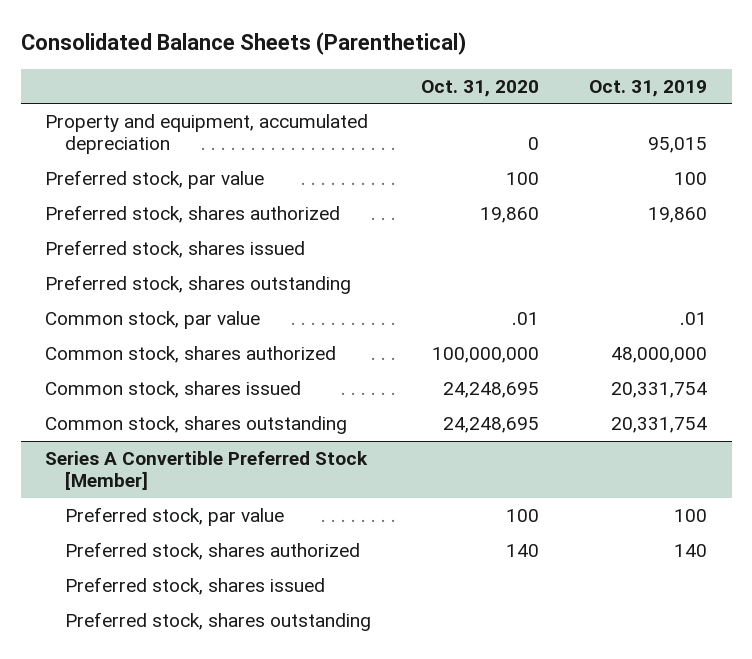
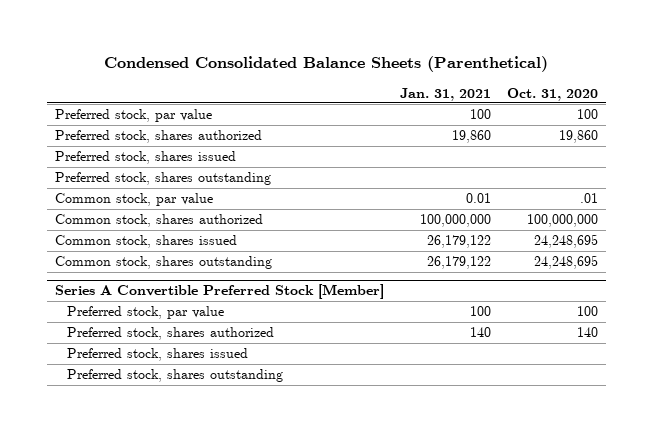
- Consolidated Balance Sheets (Parenthetical)
+ Condensed Consolidated Balance Sheets (Parenthetical)
- | Oct. 31, 2020 | Oct. 31, 2019
+ | Jan. 31, 2021 | Oct. 31, 2020
- Property and equipment, accumulated depreciation | 0 | 95,015

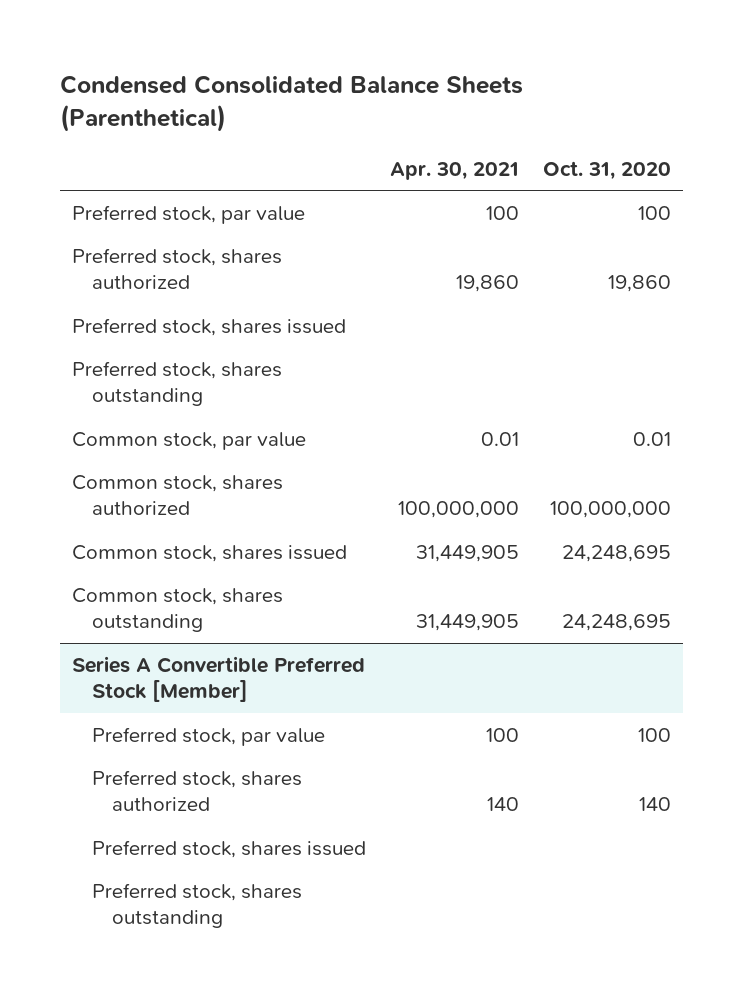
- | Jan. 31, 2021 | Oct. 31, 2020
+ | Apr. 30, 2021 | Oct. 31, 2020
- Common stock, par value | 0.01 | .01
+ Common stock, par value | 0.01 | 0.01

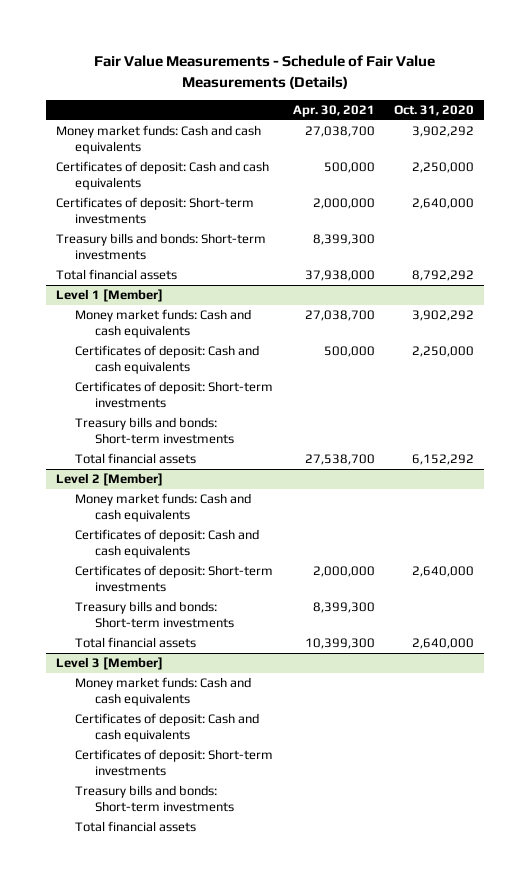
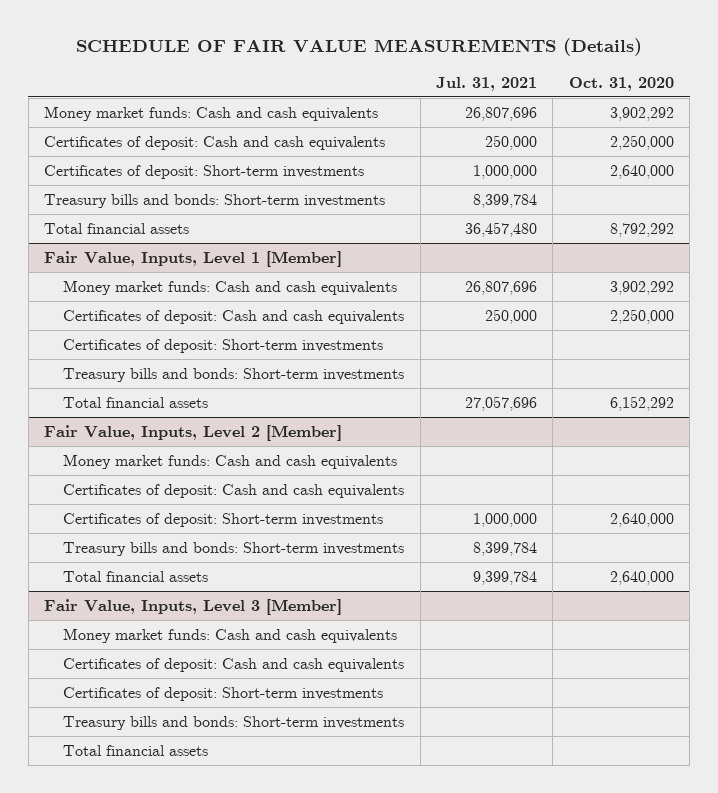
- Fair Value Measurements - Schedule of Fair Value Measurements (Details)
+ SCHEDULE OF FAIR VALUE MEASUREMENTS (Details)
- | Apr. 30, 2021 | Oct. 31, 2020
+ | Jul. 31, 2021 | Oct. 31, 2020
- Level 1 [Member]
+ Fair Value, Inputs, Level 1 [Member]
- Level 2 [Member]
+ Fair Value, Inputs, Level 2 [Member]
- Level 3 [Member]
+ Fair Value, Inputs, Level 3 [Member]

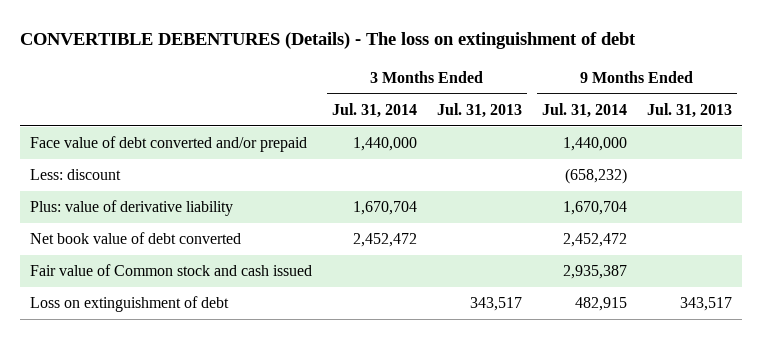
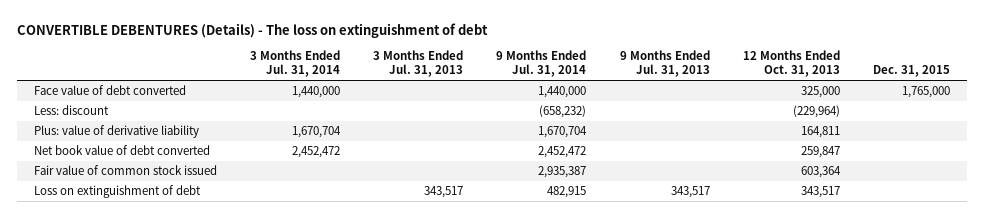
- | 3 Months Ended Jul. 31, 2014 | 3 Months Ended Jul. 31, 2013 | 9 Months Ended Jul. 31, 2014 | 9 Months Ended Jul. 31, 2013
+ | 3 Months Ended Jul. 31, 2014 | 3 Months Ended Jul. 31, 2013 | 9 Months Ended Jul. 31, 2014 | 9 Months Ended Jul. 31, 2013 | 12 Months Ended Oct. 31, 2013 | Dec. 31, 2015
- Face value of debt converted and/or prepaid | 1,440,000 | | 1,440,000 |
+ Face value of debt converted | 1,440,000 | | 1,440,000 | | 325,000 | 1,765,000
- Fair value of Common stock and cash issued | | | 2,935,387 |
+ Fair value of common stock issued | | | 2,935,387 | | 603,364 |

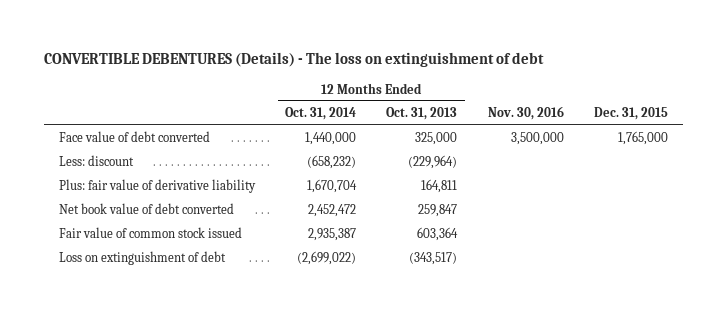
- | 3 Months Ended Jul. 31, 2014 | 3 Months Ended Jul. 31, 2013 | 9 Months Ended Jul. 31, 2014 | 9 Months Ended Jul. 31, 2013 | 12 Months Ended Oct. 31, 2013 | Dec. 31, 2015
+ | 12 Months Ended Oct. 31, 2014 | 12 Months Ended Oct. 31, 2013 | Nov. 30, 2016 | Dec. 31, 2015
- Plus: value of derivative liability | 1,670,704 | | 1,670,704 | | 164,811 |
+ Plus: fair value of derivative liability | 1,670,704 | 164,811 | |
- Loss on extinguishment of debt | | 343,517 | 482,915 | 343,517 | 343,517 |
+ Loss on extinguishment of debt | (2,699,022) | (343,517) | |

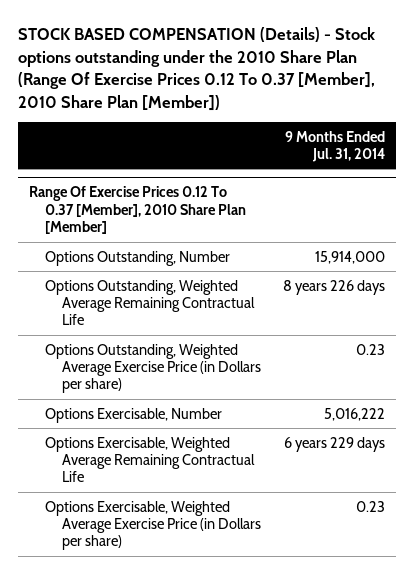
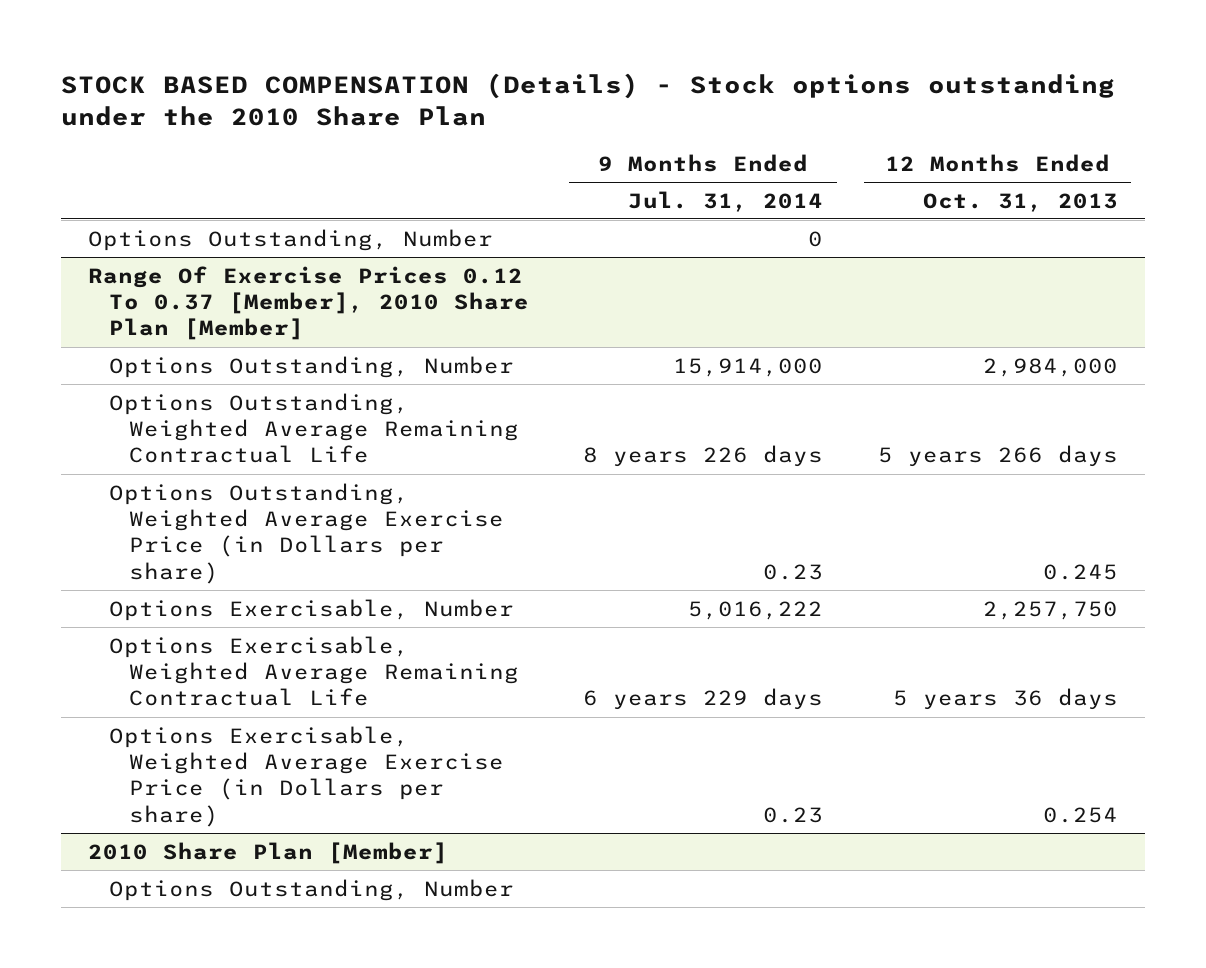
- STOCK BASED COMPENSATION (Details) - Stock options outstanding under the 2010 Share Plan (Range Of Exercise Prices 0.12 To 0.37 [Member], 2010 Share Plan [Member])
+ STOCK BASED COMPENSATION (Details) - Stock options outstanding under the 2010 Share Plan
- | 9 Months Ended Jul. 31, 2014
+ | 9 Months Ended Jul. 31, 2014 | 12 Months Ended Oct. 31, 2013
+ Options Outstanding, Number | 0 |
+ 2010 Share Plan [Member]
+ Options Outstanding, Number

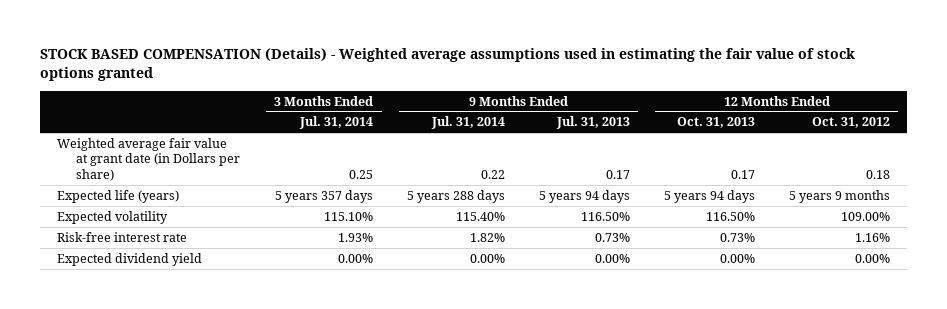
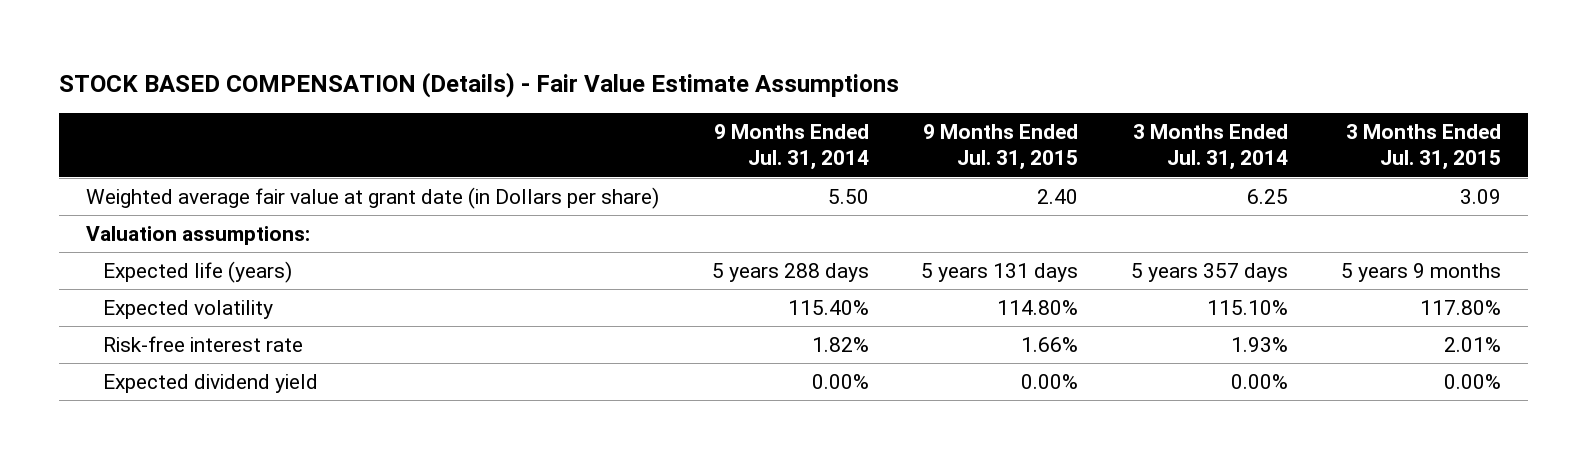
- STOCK BASED COMPENSATION (Details) - Weighted average assumptions used in estimating the fair value of stock options granted
+ STOCK BASED COMPENSATION (Details) - Fair Value Estimate Assumptions
- | 3 Months Ended Jul. 31, 2014 | 9 Months Ended Jul. 31, 2014 | 9 Months Ended Jul. 31, 2013 | 12 Months Ended Oct. 31, 2013 | 12 Months Ended Oct. 31, 2012
+ | 9 Months Ended Jul. 31, 2014 | 9 Months Ended Jul. 31, 2015 | 3 Months Ended Jul. 31, 2014 | 3 Months Ended Jul. 31, 2015
- Weighted average fair value at grant date (in Dollars per share) | 0.25 | 0.22 | 0.17 | 0.17 | 0.18
+ Weighted average fair value at grant date (in Dollars per share) | 5.50 | 2.40 | 6.25 | 3.09
+ Valuation assumptions:

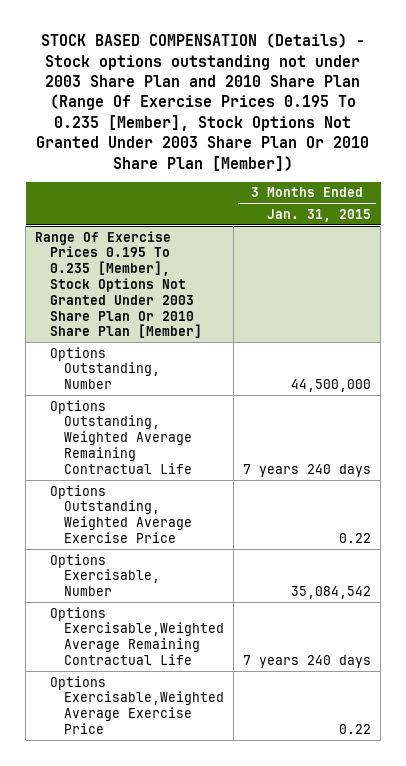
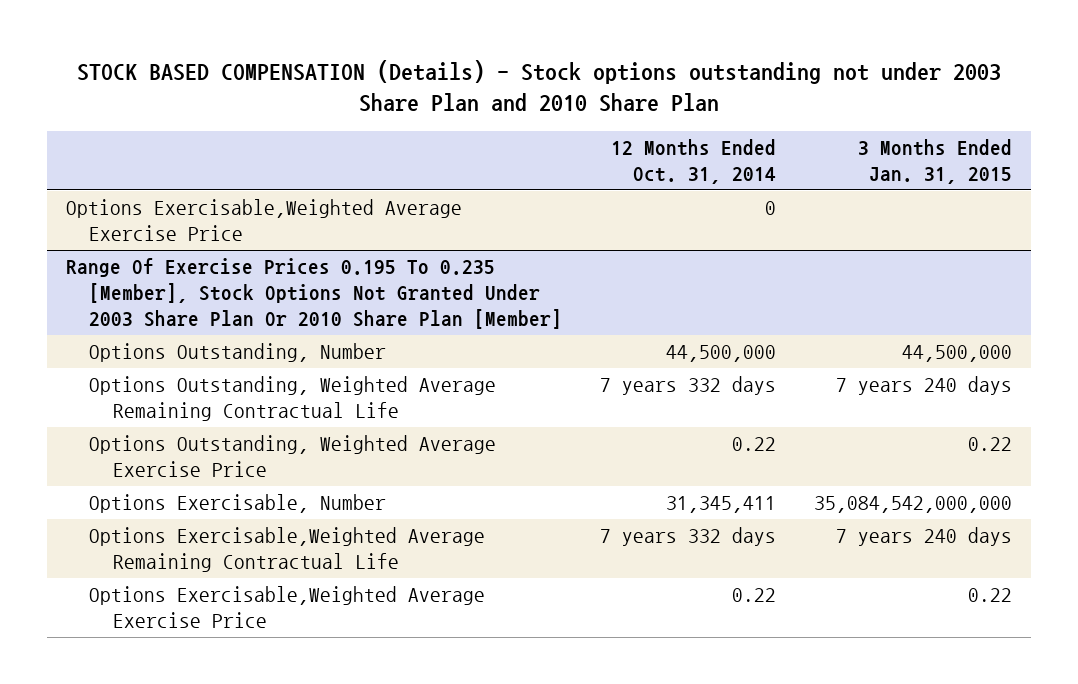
- STOCK BASED COMPENSATION (Details) - Stock options outstanding not under 2003 Share Plan and 2010 Share Plan (Range Of Exercise Prices 0.195 To 0.235 [Member], Stock Options Not Granted Under 2003 Share Plan Or 2010 Share Plan [Member])
+ STOCK BASED COMPENSATION (Details) - Stock options outstanding not under 2003 Share Plan and 2010 Share Plan
- | 3 Months Ended Jan. 31, 2015
+ | 12 Months Ended Oct. 31, 2014 | 3 Months Ended Jan. 31, 2015
+ Options Exercisable,Weighted Average Exercise Price | 0 |
@ Range Of Exercise Prices 0.195 To 0.235 [Member], Stock Options Not Granted Under 2003 Share Plan Or 2010 Share Plan [Member]
- Options Exercisable, Number | 35,084,542
+ Options Exercisable, Number | 31,345,411 | 35,084,542,000,000

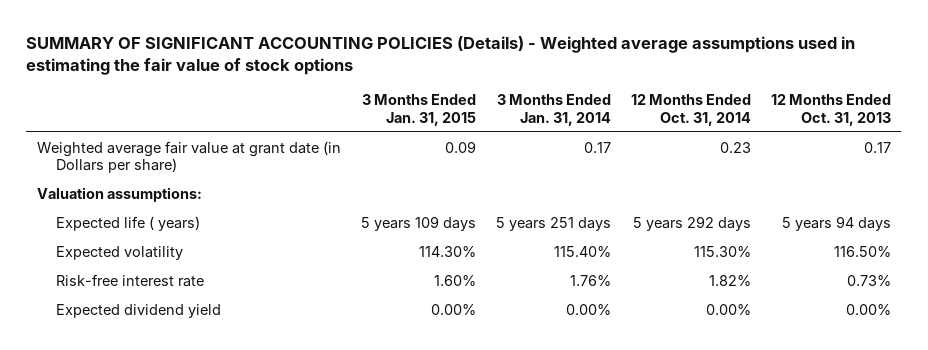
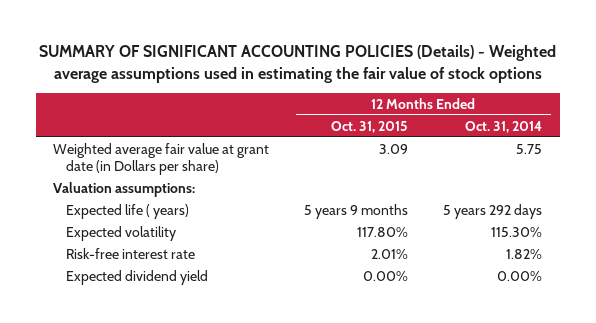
- | 3 Months Ended Jan. 31, 2015 | 3 Months Ended Jan. 31, 2014 | 12 Months Ended Oct. 31, 2014 | 12 Months Ended Oct. 31, 2013
+ | 12 Months Ended Oct. 31, 2015 | 12 Months Ended Oct. 31, 2014
- Weighted average fair value at grant date (in Dollars per share) | 0.09 | 0.17 | 0.23 | 0.17
+ Weighted average fair value at grant date (in Dollars per share) | 3.09 | 5.75

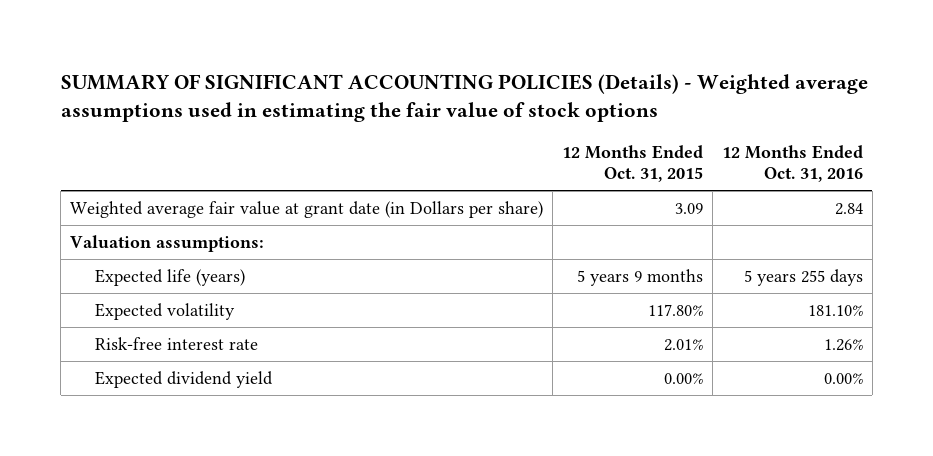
- | 12 Months Ended Oct. 31, 2015 | 12 Months Ended Oct. 31, 2014
+ | 12 Months Ended Oct. 31, 2015 | 12 Months Ended Oct. 31, 2016
- Expected life ( years) | 5 years 9 months | 5 years 292 days
+ Expected life (years) | 5 years 9 months | 5 years 255 days

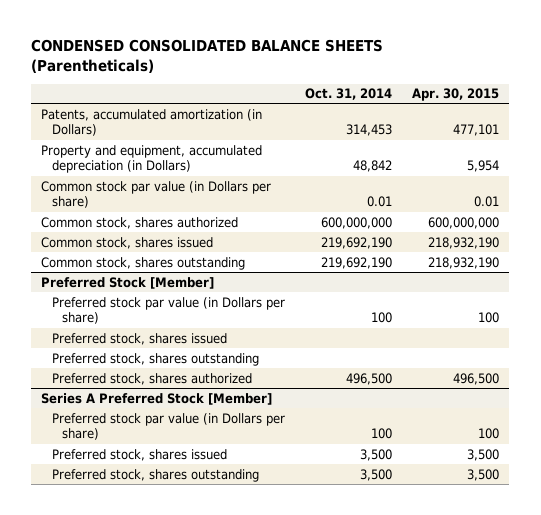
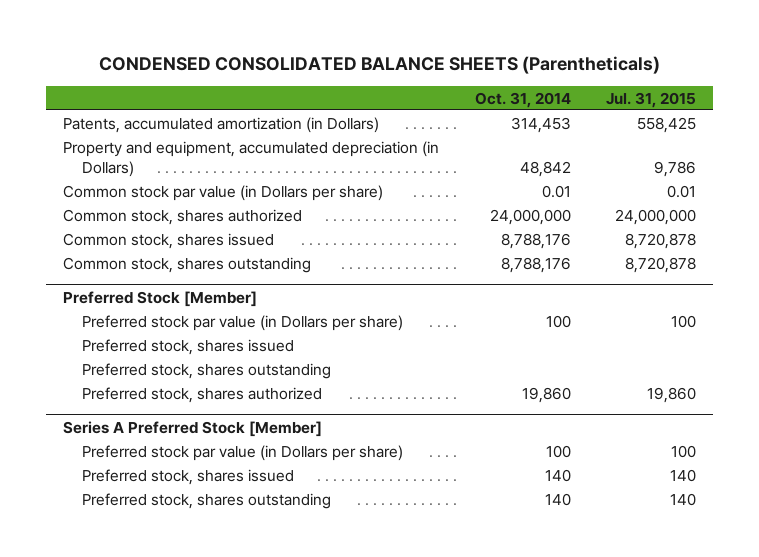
- | Oct. 31, 2014 | Apr. 30, 2015
+ | Oct. 31, 2014 | Jul. 31, 2015
- Common stock, shares authorized | 600,000,000 | 600,000,000
- Common stock, shares issued | 219,692,190 | 218,932,190
- Common stock, shares outstanding | 219,692,190 | 218,932,190
+ Common stock, shares authorized | 24,000,000 | 24,000,000
+ Common stock, shares issued | 8,788,176 | 8,720,878
+ Common stock, shares outstanding | 8,788,176 | 8,720,878
@ Preferred Stock [Member]
- Preferred stock, shares authorized | 496,500 | 496,500
+ Preferred stock, shares authorized | 19,860 | 19,860
@ Series A Preferred Stock [Member]
- Preferred stock, shares issued | 3,500 | 3,500
- Preferred stock, shares outstanding | 3,500 | 3,500
+ Preferred stock, shares issued | 140 | 140
+ Preferred stock, shares outstanding | 140 | 140

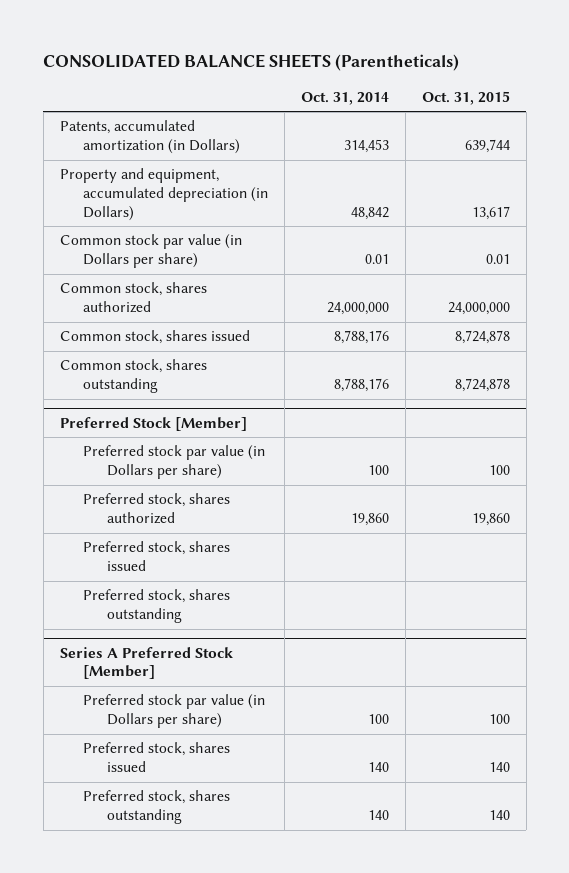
- CONDENSED CONSOLIDATED BALANCE SHEETS (Parentheticals)
+ CONSOLIDATED BALANCE SHEETS (Parentheticals)
- | Oct. 31, 2014 | Jul. 31, 2015
+ | Oct. 31, 2014 | Oct. 31, 2015
@ Preferred Stock [Member]
moved up: Preferred stock, shares authorized | 19,860 | 19,860

